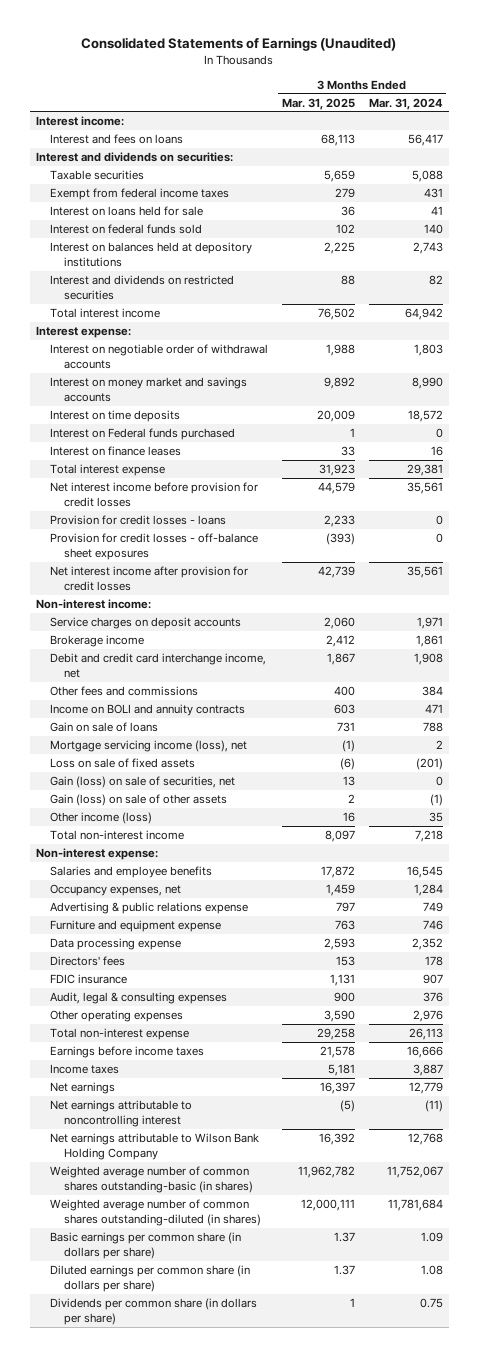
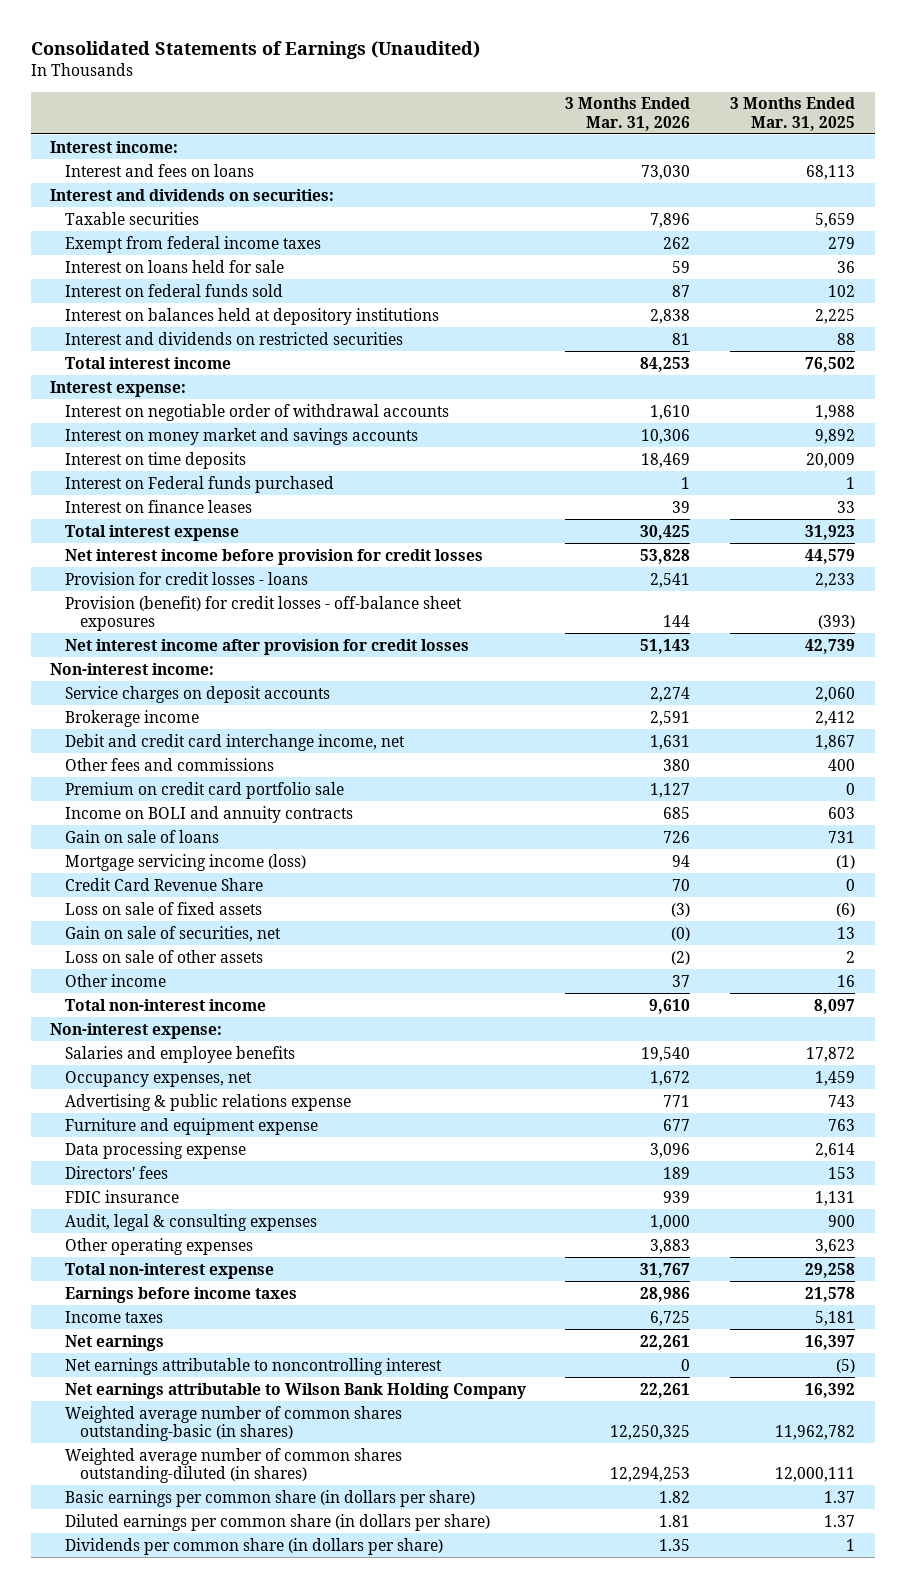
- | 3 Months Ended Mar. 31, 2025 | 3 Months Ended Mar. 31, 2024
+ | 3 Months Ended Mar. 31, 2026 | 3 Months Ended Mar. 31, 2025
- Provision for credit losses - off-balance sheet exposures | (393) | 0
+ Provision (benefit) for credit losses - off-balance sheet exposures | 144 | (393)
+ Premium on credit card portfolio sale | 1,127 | 0
- Mortgage servicing income (loss), net | (1) | 2
+ Mortgage servicing income (loss) | 94 | (1)
+ Credit Card Revenue Share | 70 | 0
- Gain (loss) on sale of securities, net | 13 | 0
- Gain (loss) on sale of other assets | 2 | (1)
- Other income (loss) | 16 | 35
+ Gain on sale of securities, net | (0) | 13
+ Loss on sale of other assets | (2) | 2
+ Other income | 37 | 16
- Advertising & public relations expense | 797 | 749
+ Advertising & public relations expense | 771 | 743
- Data processing expense | 2,593 | 2,352
+ Data processing expense | 3,096 | 2,614
- Other operating expenses | 3,590 | 2,976
+ Other operating expenses | 3,883 | 3,623

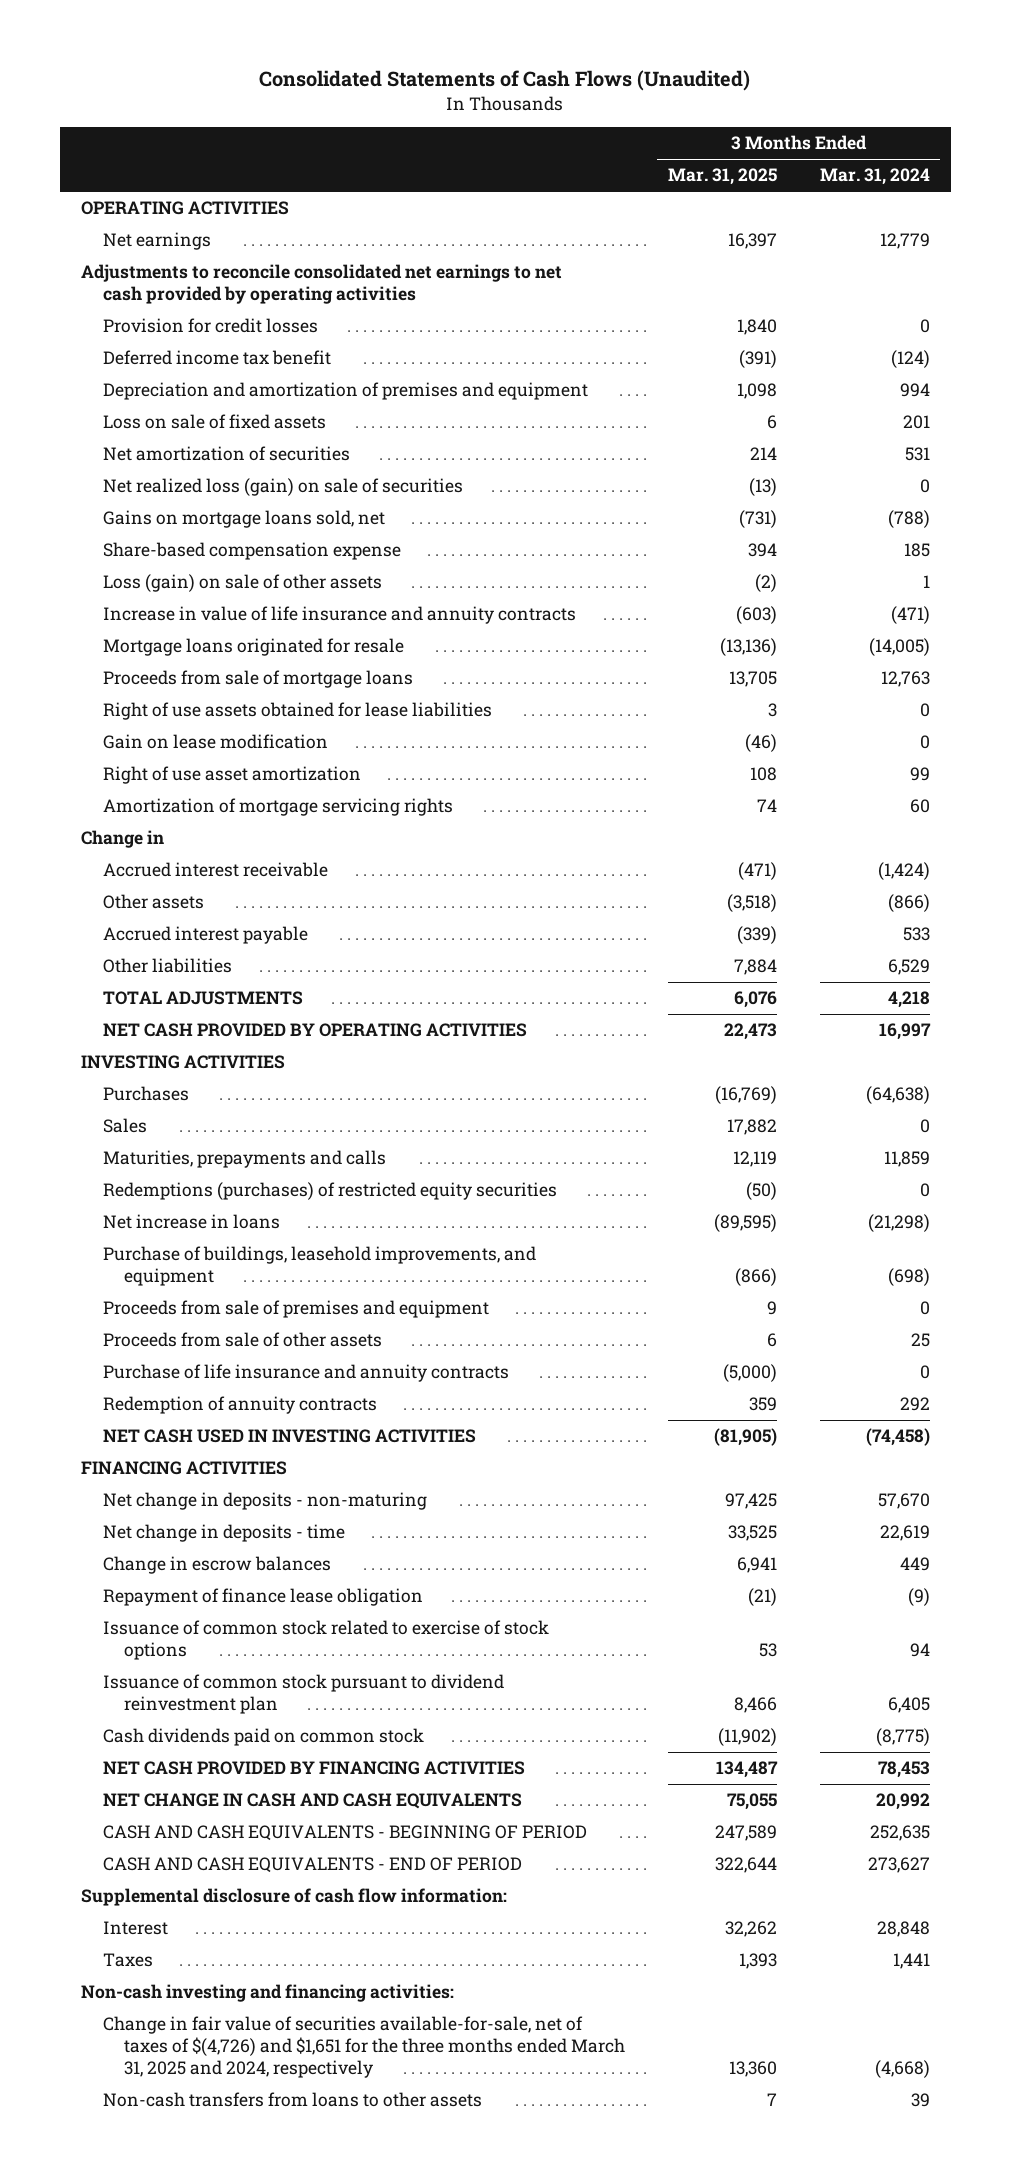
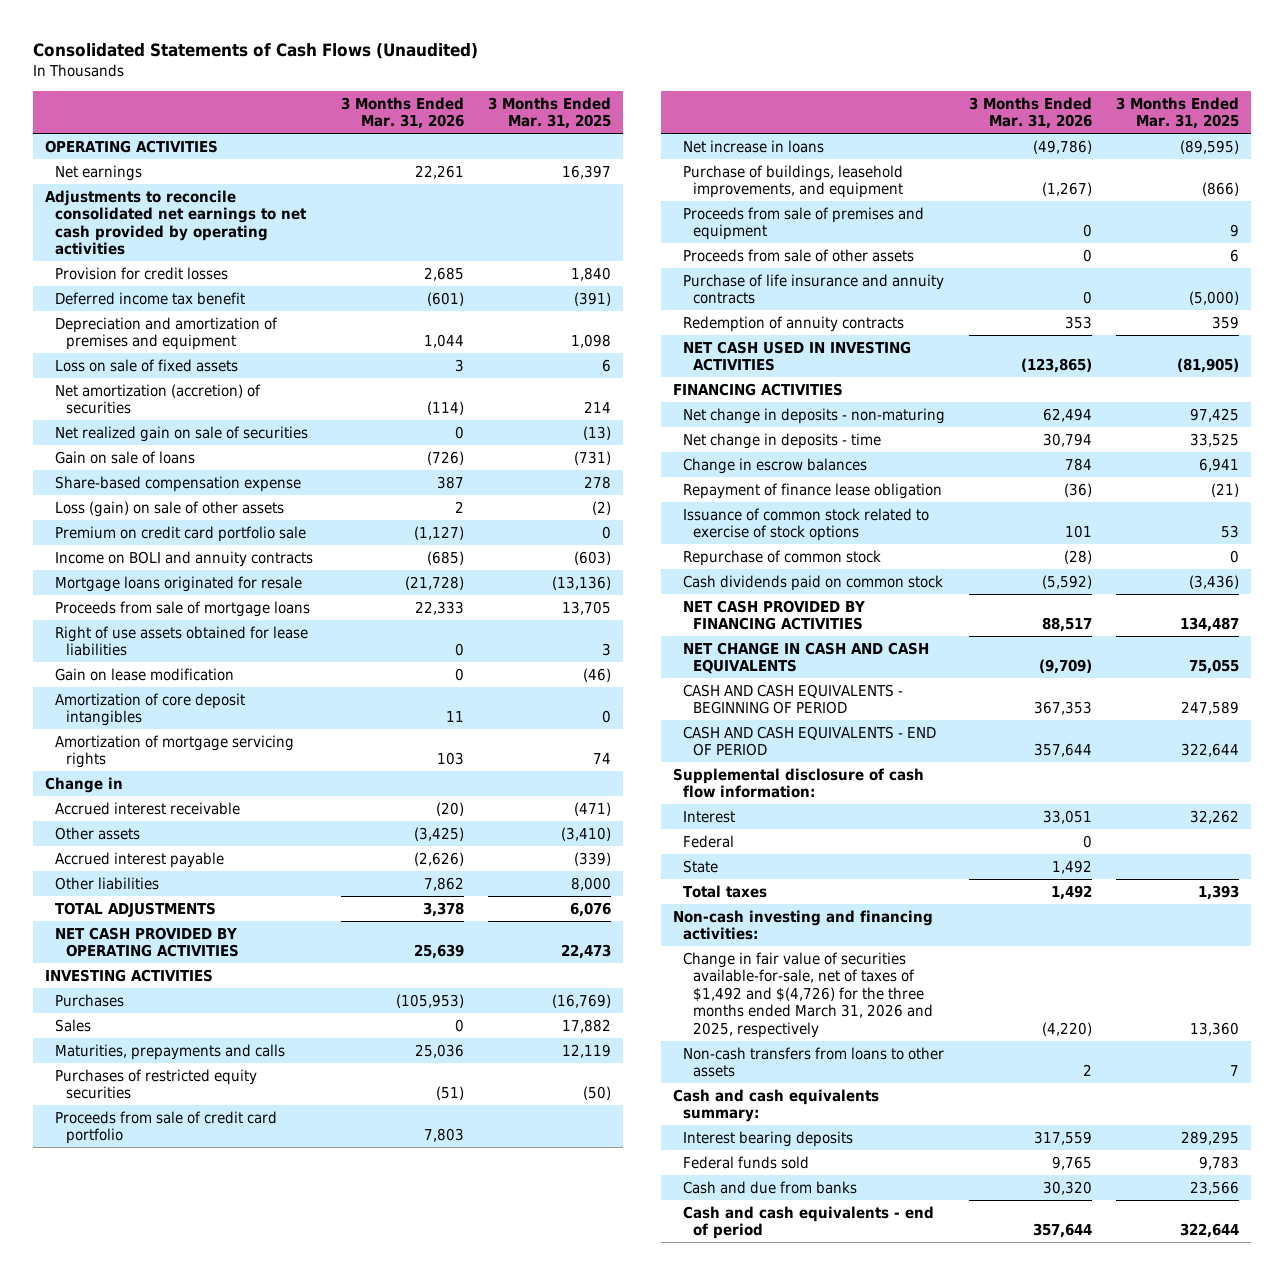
- | 3 Months Ended Mar. 31, 2025 | 3 Months Ended Mar. 31, 2024
+ | 3 Months Ended Mar. 31, 2026 | 3 Months Ended Mar. 31, 2025
- Net amortization of securities | 214 | 531
- Net realized loss (gain) on sale of securities | (13) | 0
- Gains on mortgage loans sold, net | (731) | (788)
- Share-based compensation expense | 394 | 185
+ Net amortization (accretion) of securities | (114) | 214
+ Net realized gain on sale of securities | 0 | (13)
+ Gain on sale of loans | (726) | (731)
+ Share-based compensation expense | 387 | 278
- Increase in value of life insurance and annuity contracts | (603) | (471)
+ Premium on credit card portfolio sale | (1,127) | 0
+ Income on BOLI and annuity contracts | (685) | (603)
- Right of use asset amortization | 108 | 99
+ Amortization of core deposit intangibles | 11 | 0
- Other assets | (3,518) | (866)
+ Other assets | (3,425) | (3,410)
- Other liabilities | 7,884 | 6,529
+ Other liabilities | 7,862 | 8,000
- Redemptions (purchases) of restricted equity securities | (50) | 0
+ Purchases of restricted equity securities | (51) | (50)
+ Proceeds from sale of credit card portfolio | 7,803 |
- Issuance of common stock pursuant to dividend reinvestment plan | 8,466 | 6,405
- Cash dividends paid on common stock | (11,902) | (8,775)
+ Repurchase of common stock | (28) | 0
+ Cash dividends paid on common stock | (5,592) | (3,436)
- Taxes | 1,393 | 1,441
+ Federal | 0 |
+ State | 1,492 |
+ Total taxes | 1,492 | 1,393
- Change in fair value of securities available-for-sale, net of taxes of $(4,726) and $1,651 for the three months ended March 31, 2025 and 2024, respectively | 13,360 | (4,668)
+ Change in fair value of securities available-for-sale, net of taxes of $1,492 and $(4,726) for the three months ended March 31, 2026 and 2025, respectively | (4,220) | 13,360
+ Cash and cash equivalents summary:
+ Interest bearing deposits | 317,559 | 289,295
+ Federal funds sold | 9,765 | 9,783
+ Cash and due from banks | 30,320 | 23,566
+ Cash and cash equivalents - end of period | 357,644 | 322,644

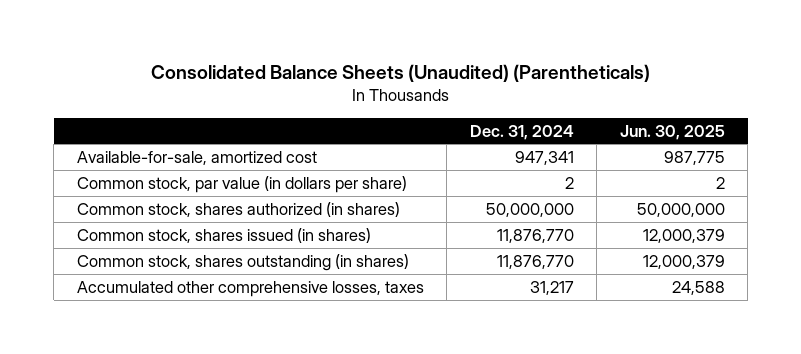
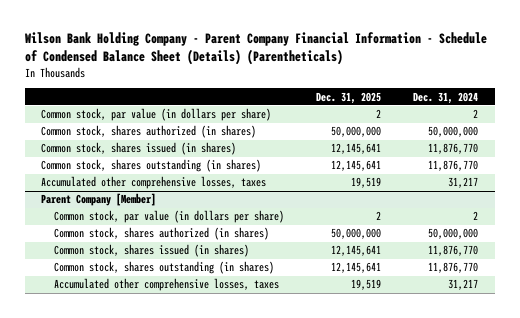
- Consolidated Balance Sheets (Unaudited) (Parentheticals)
+ Wilson Bank Holding Company - Parent Company Financial Information - Schedule of Condensed Balance Sheet (Details) (Parentheticals)
- | Dec. 31, 2024 | Jun. 30, 2025
+ | Dec. 31, 2025 | Dec. 31, 2024
- Available-for-sale, amortized cost | 947,341 | 987,775
+ Parent Company [Member]
+ Common stock, par value (in dollars per share) | 2 | 2
+ Common stock, shares authorized (in shares) | 50,000,000 | 50,000,000
+ Common stock, shares issued (in shares) | 12,145,641 | 11,876,770
+ Common stock, shares outstanding (in shares) | 12,145,641 | 11,876,770
+ Accumulated other comprehensive losses, taxes | 19,519 | 31,217

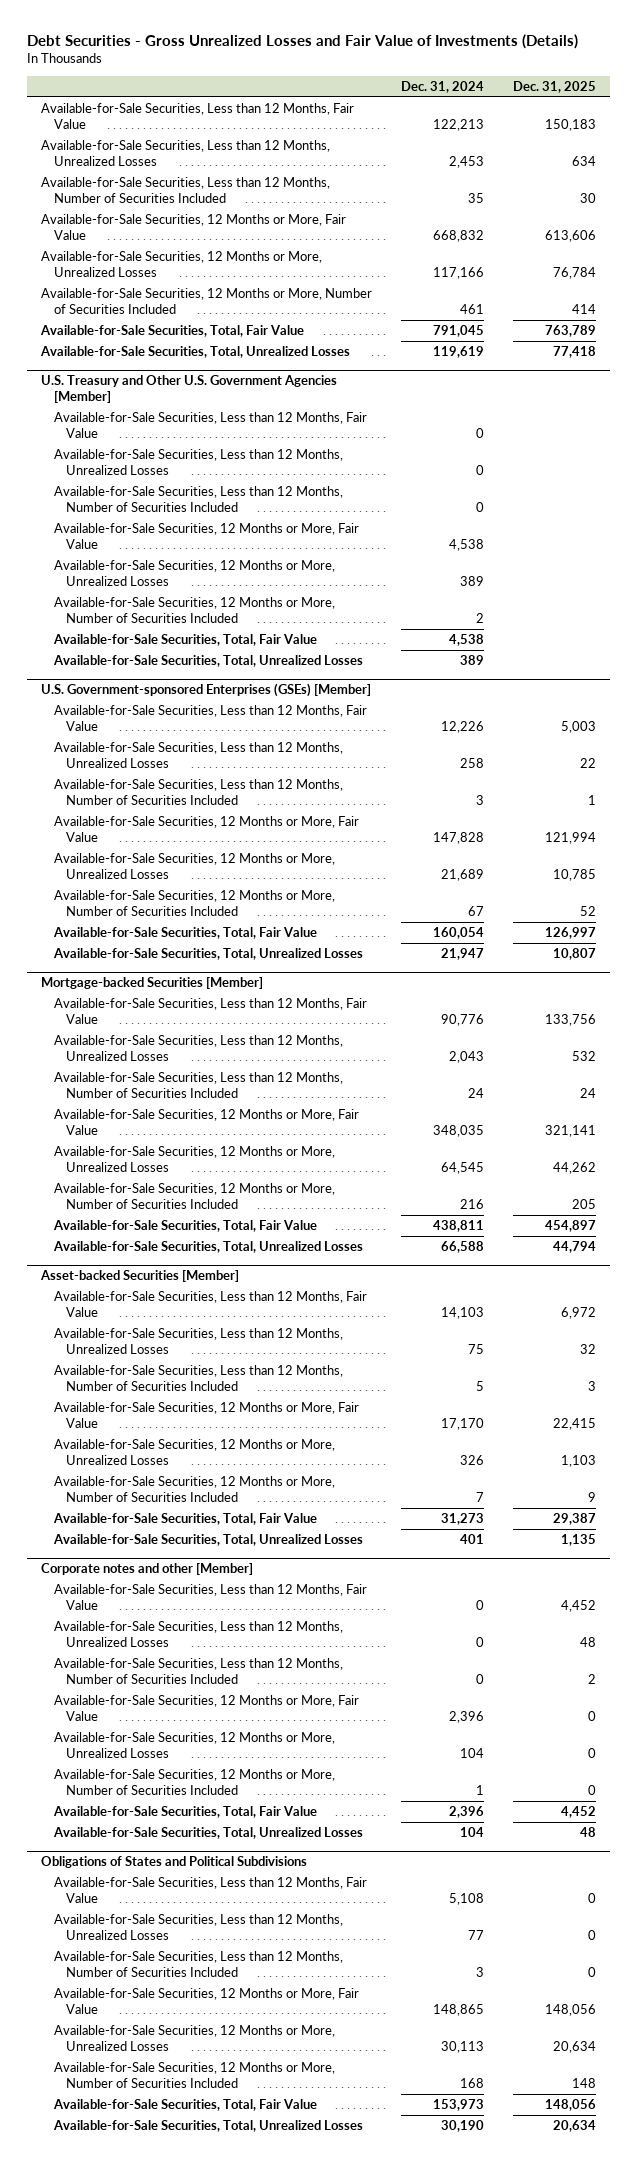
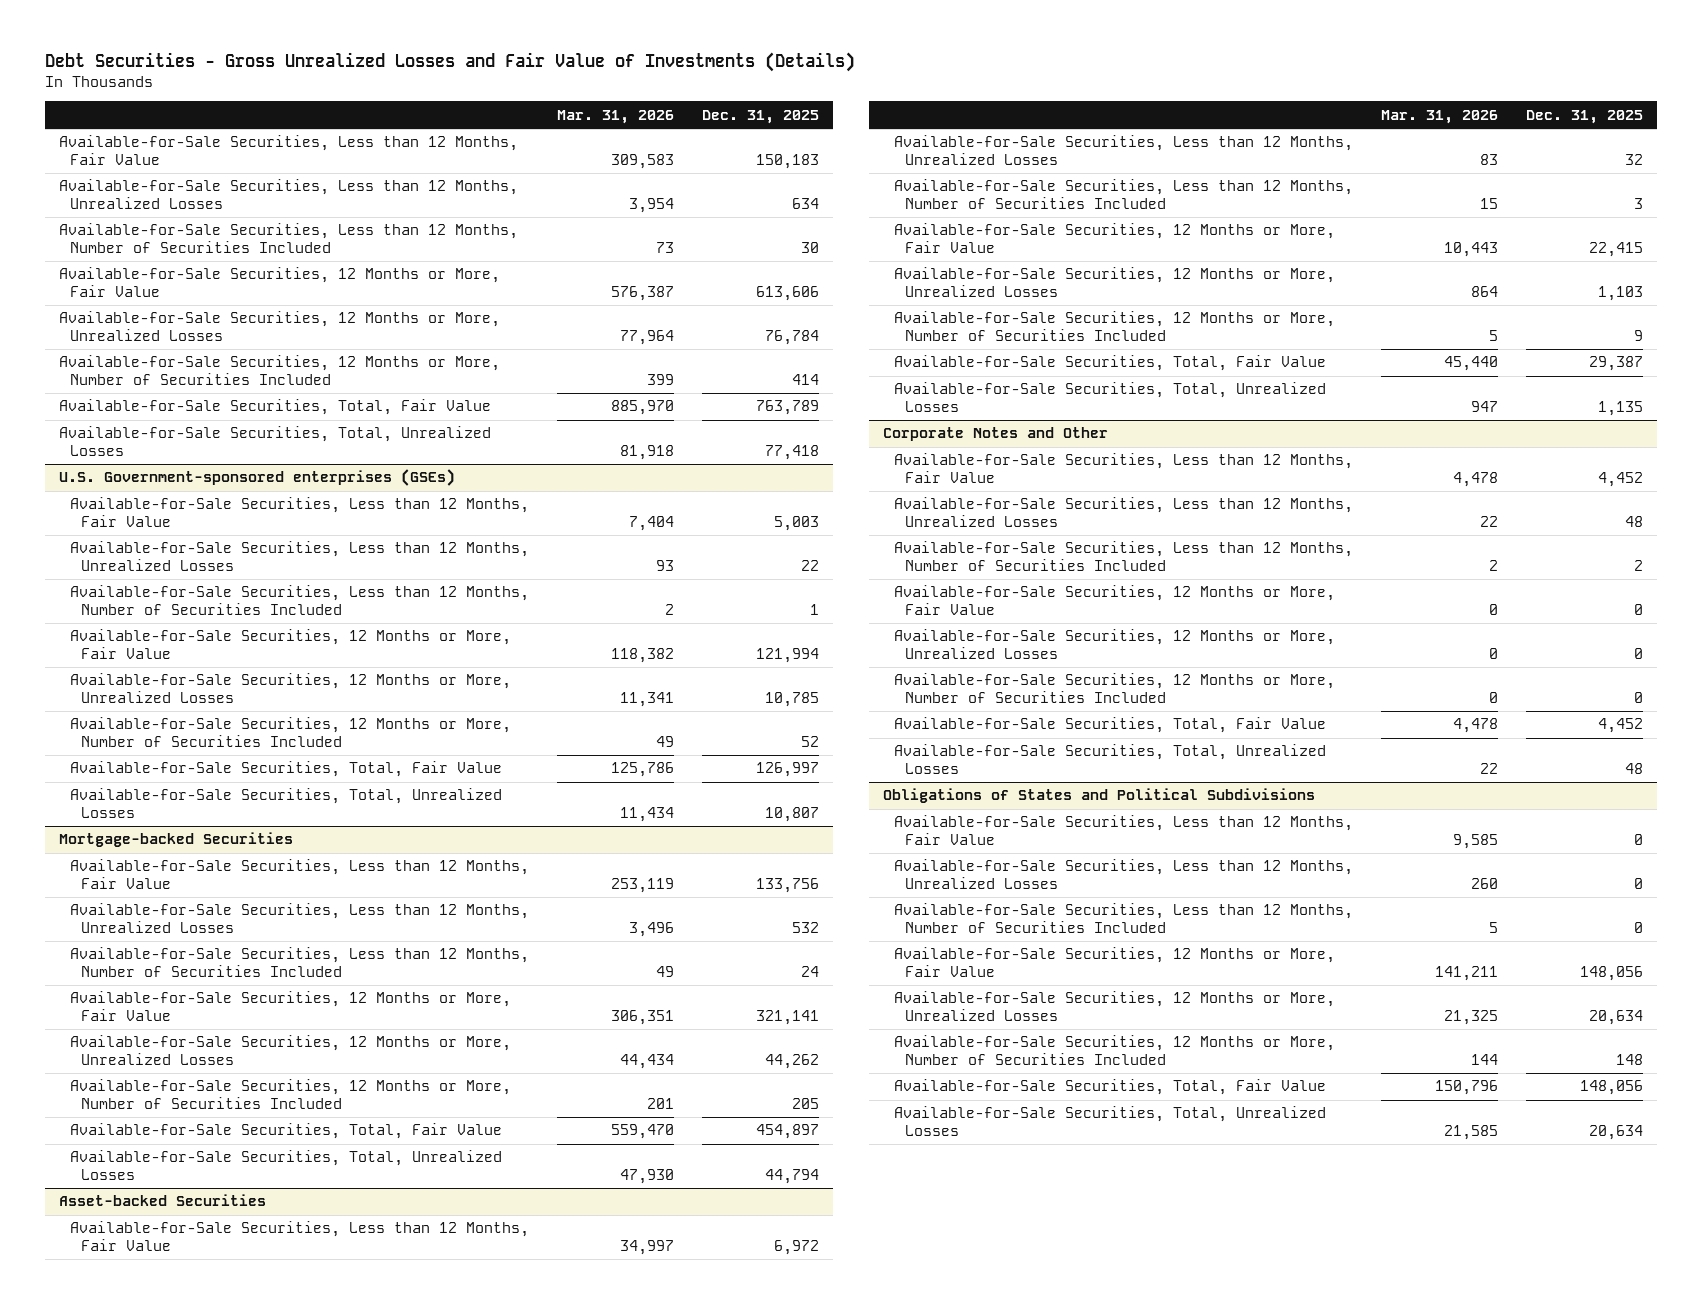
- | Dec. 31, 2024 | Dec. 31, 2025
+ | Mar. 31, 2026 | Dec. 31, 2025
- U.S. Treasury and Other U.S. Government Agencies [Member]
- Available-for-Sale Securities, Less than 12 Months, Fair Value | 0 |
- Available-for-Sale Securities, Less than 12 Months, Unrealized Losses | 0 |
- Available-for-Sale Securities, Less than 12 Months, Number of Securities Included | 0 |
- Available-for-Sale Securities, 12 Months or More, Fair Value | 4,538 |
- Available-for-Sale Securities, 12 Months or More, Unrealized Losses | 389 |
- Available-for-Sale Securities, 12 Months or More, Number of Securities Included | 2 |
- Available-for-Sale Securities, Total, Fair Value | 4,538 |
- Available-for-Sale Securities, Total, Unrealized Losses | 389 |
- U.S. Government-sponsored Enterprises (GSEs) [Member]
+ U.S. Government-sponsored enterprises (GSEs)
- Mortgage-backed Securities [Member]
+ Mortgage-backed Securities
- Asset-backed Securities [Member]
+ Asset-backed Securities
- Corporate notes and other [Member]
+ Corporate Notes and Other

